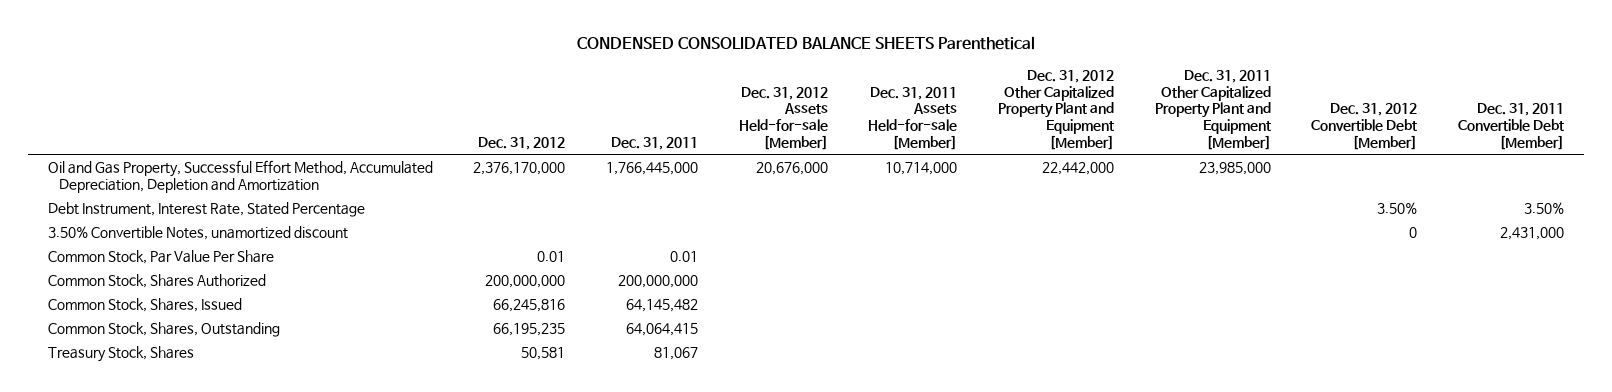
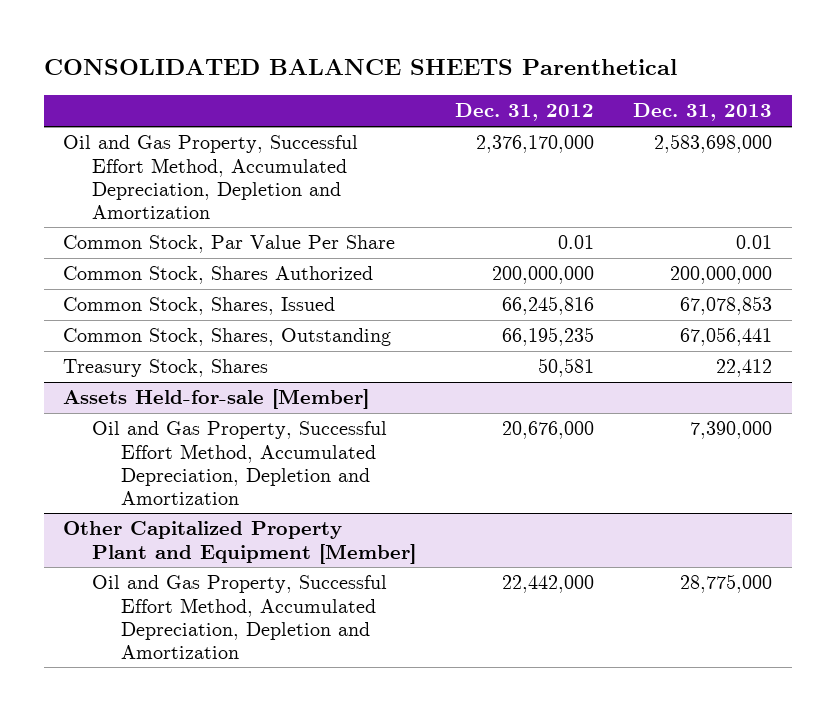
- CONDENSED CONSOLIDATED BALANCE SHEETS Parenthetical
+ CONSOLIDATED BALANCE SHEETS Parenthetical
- | Dec. 31, 2012 | Dec. 31, 2011 | Dec. 31, 2012 Assets Held-for-sale [Member] | Dec. 31, 2011 Assets Held-for-sale [Member] | Dec. 31, 2012 Other Capitalized Property Plant and Equipment [Member] | Dec. 31, 2011 Other Capitalized Property Plant and Equipment [Member] | Dec. 31, 2012 Convertible Debt [Member] | Dec. 31, 2011 Convertible Debt [Member]
+ | Dec. 31, 2012 | Dec. 31, 2013
- Debt Instrument, Interest Rate, Stated Percentage | | | | | | | 3.50% | 3.50%
- 3.50% Convertible Notes, unamortized discount | | | | | | | 0 | 2,431,000
+ Assets Held-for-sale [Member]
+ Oil and Gas Property, Successful Effort Method, Accumulated Depreciation, Depletion and Amortization | 20,676,000 | 7,390,000
+ Other Capitalized Property Plant and Equipment [Member]
+ Oil and Gas Property, Successful Effort Method, Accumulated Depreciation, Depletion and Amortization | 22,442,000 | 28,775,000

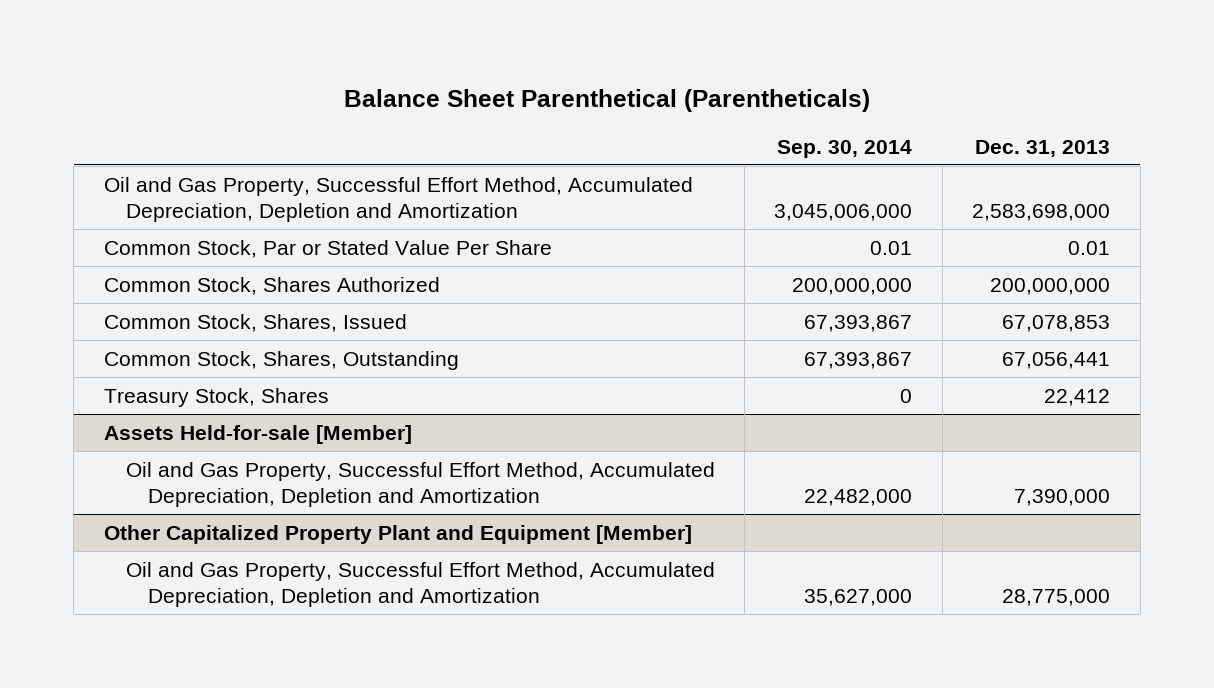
- CONSOLIDATED BALANCE SHEETS Parenthetical
+ Balance Sheet Parenthetical (Parentheticals)
- | Dec. 31, 2012 | Dec. 31, 2013
+ | Sep. 30, 2014 | Dec. 31, 2013
- Common Stock, Par Value Per Share | 0.01 | 0.01
+ Common Stock, Par or Stated Value Per Share | 0.01 | 0.01

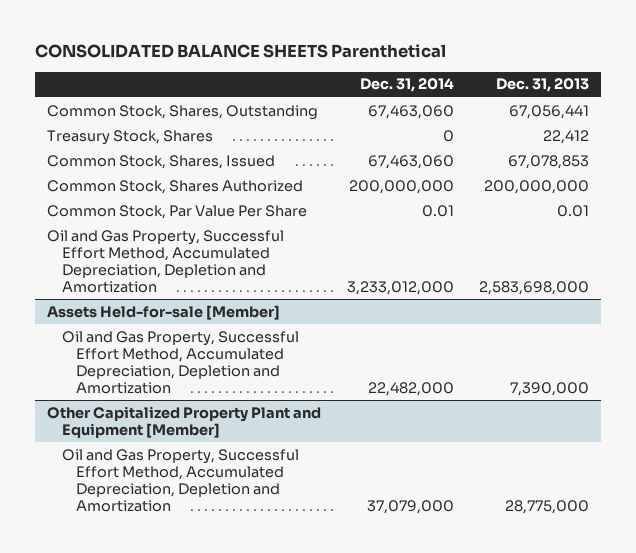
- Balance Sheet Parenthetical (Parentheticals)
+ CONSOLIDATED BALANCE SHEETS Parenthetical
- | Sep. 30, 2014 | Dec. 31, 2013
+ | Dec. 31, 2014 | Dec. 31, 2013
- Common Stock, Par or Stated Value Per Share | 0.01 | 0.01
moved down: Common Stock, Shares, Issued | 67,463,060 | 67,078,853
moved down: Common Stock, Shares Authorized | 200,000,000 | 200,000,000
+ Common Stock, Par Value Per Share | 0.01 | 0.01
moved down: Oil and Gas Property, Successful Effort Method, Accumulated Depreciation, Depletion and Amortization | 3,233,012,000 | 2,583,698,000

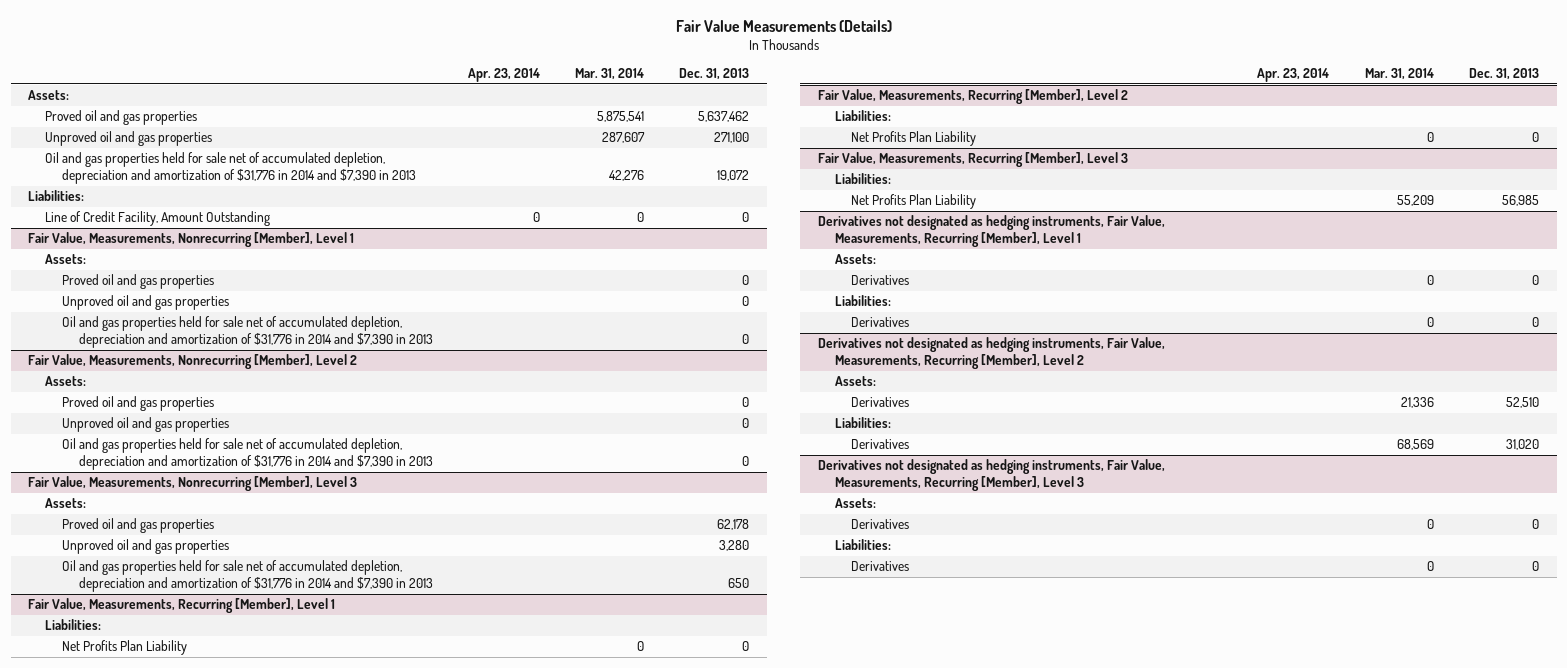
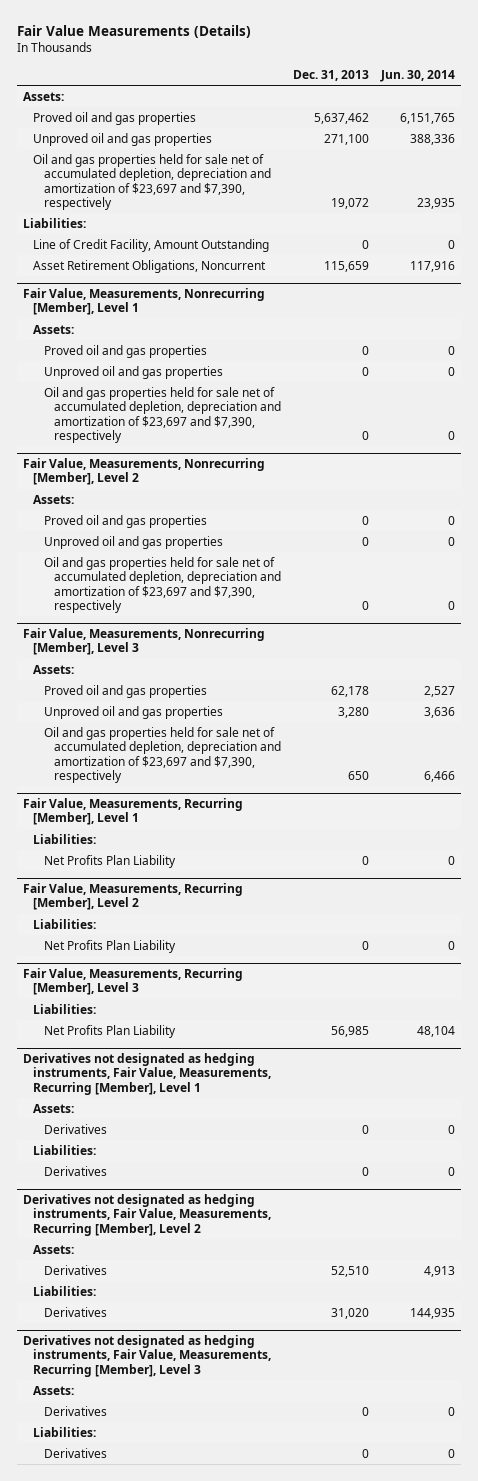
- | Apr. 23, 2014 | Mar. 31, 2014 | Dec. 31, 2013
+ | Dec. 31, 2013 | Jun. 30, 2014
- Oil and gas properties held for sale net of accumulated depletion, depreciation and amortization of $31,776 in 2014 and $7,390 in 2013 | | 42,276 | 19,072
+ Oil and gas properties held for sale net of accumulated depletion, depreciation and amortization of $23,697 and $7,390, respectively | 19,072 | 23,935
+ Asset Retirement Obligations, Noncurrent | 115,659 | 117,916
@ Fair Value, Measurements, Nonrecurring [Member], Level 1
- Oil and gas properties held for sale net of accumulated depletion, depreciation and amortization of $31,776 in 2014 and $7,390 in 2013 | | | 0
+ Oil and gas properties held for sale net of accumulated depletion, depreciation and amortization of $23,697 and $7,390, respectively | 0 | 0
@ Fair Value, Measurements, Nonrecurring [Member], Level 2
- Oil and gas properties held for sale net of accumulated depletion, depreciation and amortization of $31,776 in 2014 and $7,390 in 2013 | | | 0
+ Oil and gas properties held for sale net of accumulated depletion, depreciation and amortization of $23,697 and $7,390, respectively | 0 | 0
@ Fair Value, Measurements, Nonrecurring [Member], Level 3
- Oil and gas properties held for sale net of accumulated depletion, depreciation and amortization of $31,776 in 2014 and $7,390 in 2013 | | | 650
+ Oil and gas properties held for sale net of accumulated depletion, depreciation and amortization of $23,697 and $7,390, respectively | 650 | 6,466

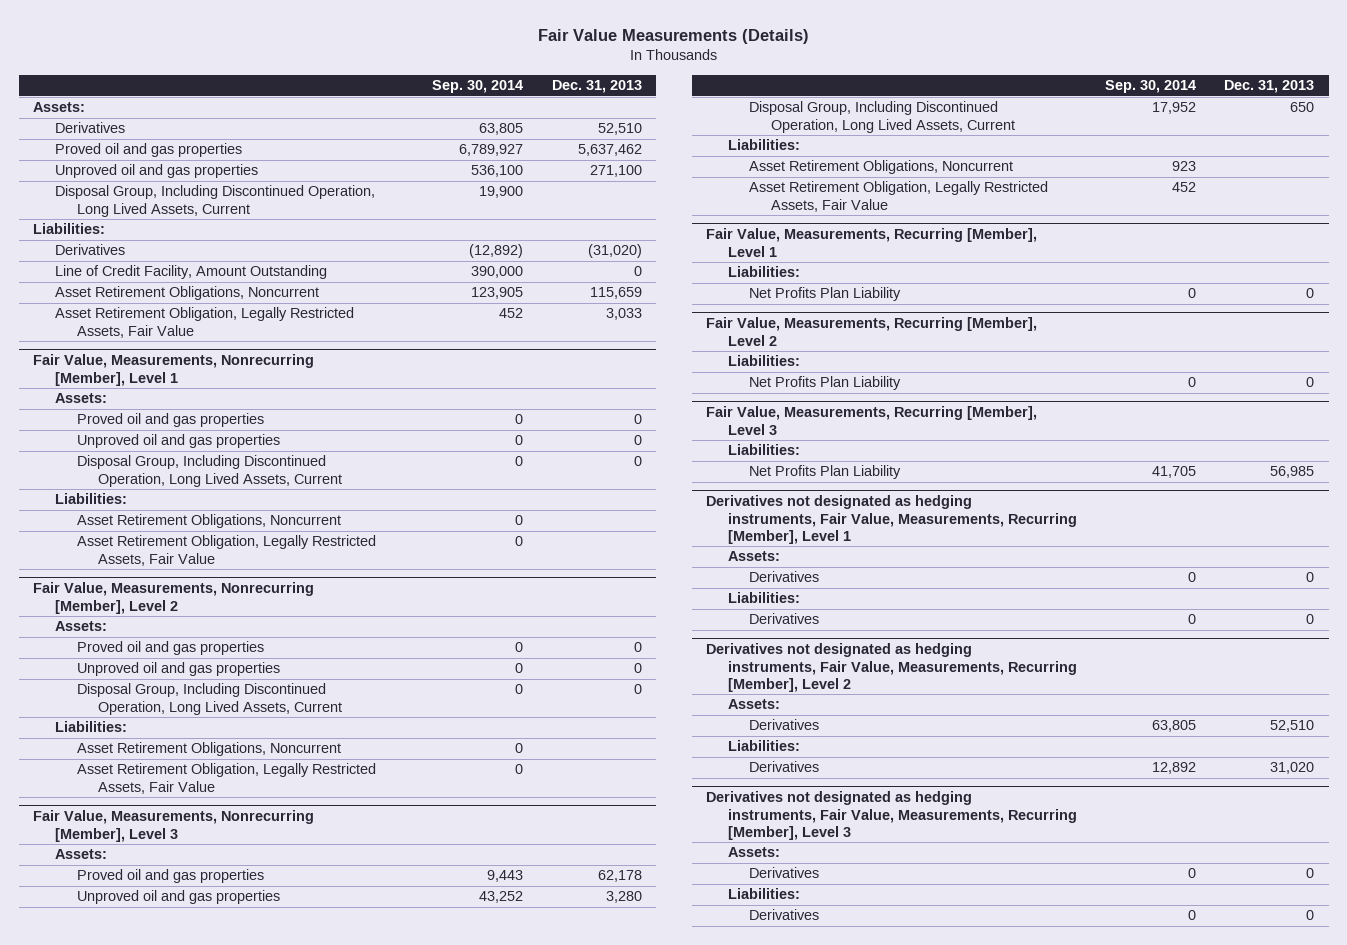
- | Dec. 31, 2013 | Jun. 30, 2014
+ | Sep. 30, 2014 | Dec. 31, 2013
+ Derivatives | 63,805 | 52,510
- Oil and gas properties held for sale net of accumulated depletion, depreciation and amortization of $23,697 and $7,390, respectively | 19,072 | 23,935
+ Disposal Group, Including Discontinued Operation, Long Lived Assets, Current | 19,900 |
+ Derivatives | (12,892) | (31,020)
+ Asset Retirement Obligation, Legally Restricted Assets, Fair Value | 452 | 3,033
@ Fair Value, Measurements, Nonrecurring [Member], Level 1
- Oil and gas properties held for sale net of accumulated depletion, depreciation and amortization of $23,697 and $7,390, respectively | 0 | 0
+ Disposal Group, Including Discontinued Operation, Long Lived Assets, Current | 0 | 0
+ Liabilities:
+ Asset Retirement Obligations, Noncurrent | 0 |
+ Asset Retirement Obligation, Legally Restricted Assets, Fair Value | 0 |
@ Fair Value, Measurements, Nonrecurring [Member], Level 2
- Oil and gas properties held for sale net of accumulated depletion, depreciation and amortization of $23,697 and $7,390, respectively | 0 | 0
+ Disposal Group, Including Discontinued Operation, Long Lived Assets, Current | 0 | 0
+ Liabilities:
+ Asset Retirement Obligations, Noncurrent | 0 |
+ Asset Retirement Obligation, Legally Restricted Assets, Fair Value | 0 |
@ Fair Value, Measurements, Nonrecurring [Member], Level 3
- Oil and gas properties held for sale net of accumulated depletion, depreciation and amortization of $23,697 and $7,390, respectively | 650 | 6,466
+ Disposal Group, Including Discontinued Operation, Long Lived Assets, Current | 17,952 | 650
+ Liabilities:
+ Asset Retirement Obligations, Noncurrent | 923 |
+ Asset Retirement Obligation, Legally Restricted Assets, Fair Value | 452 |

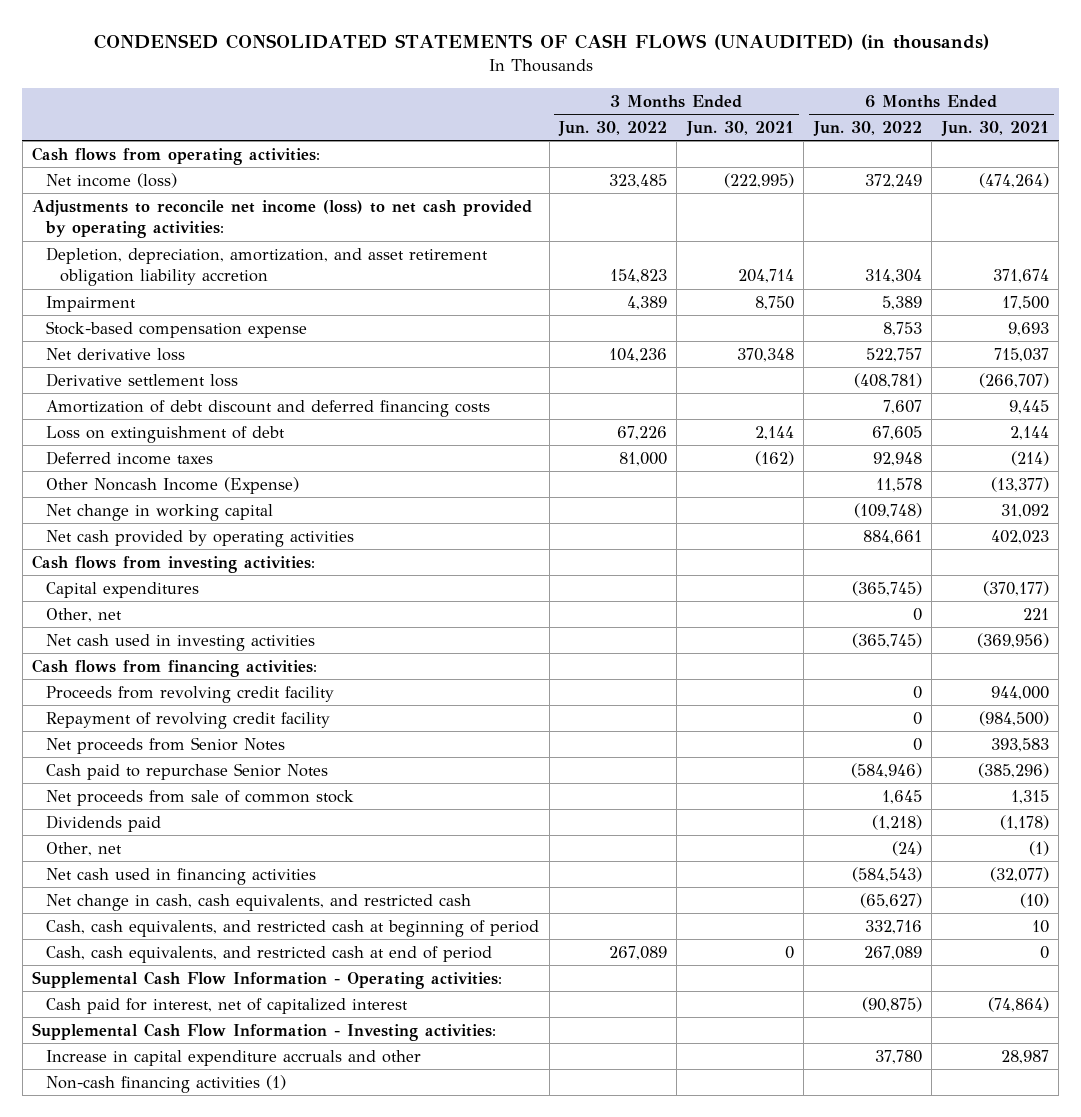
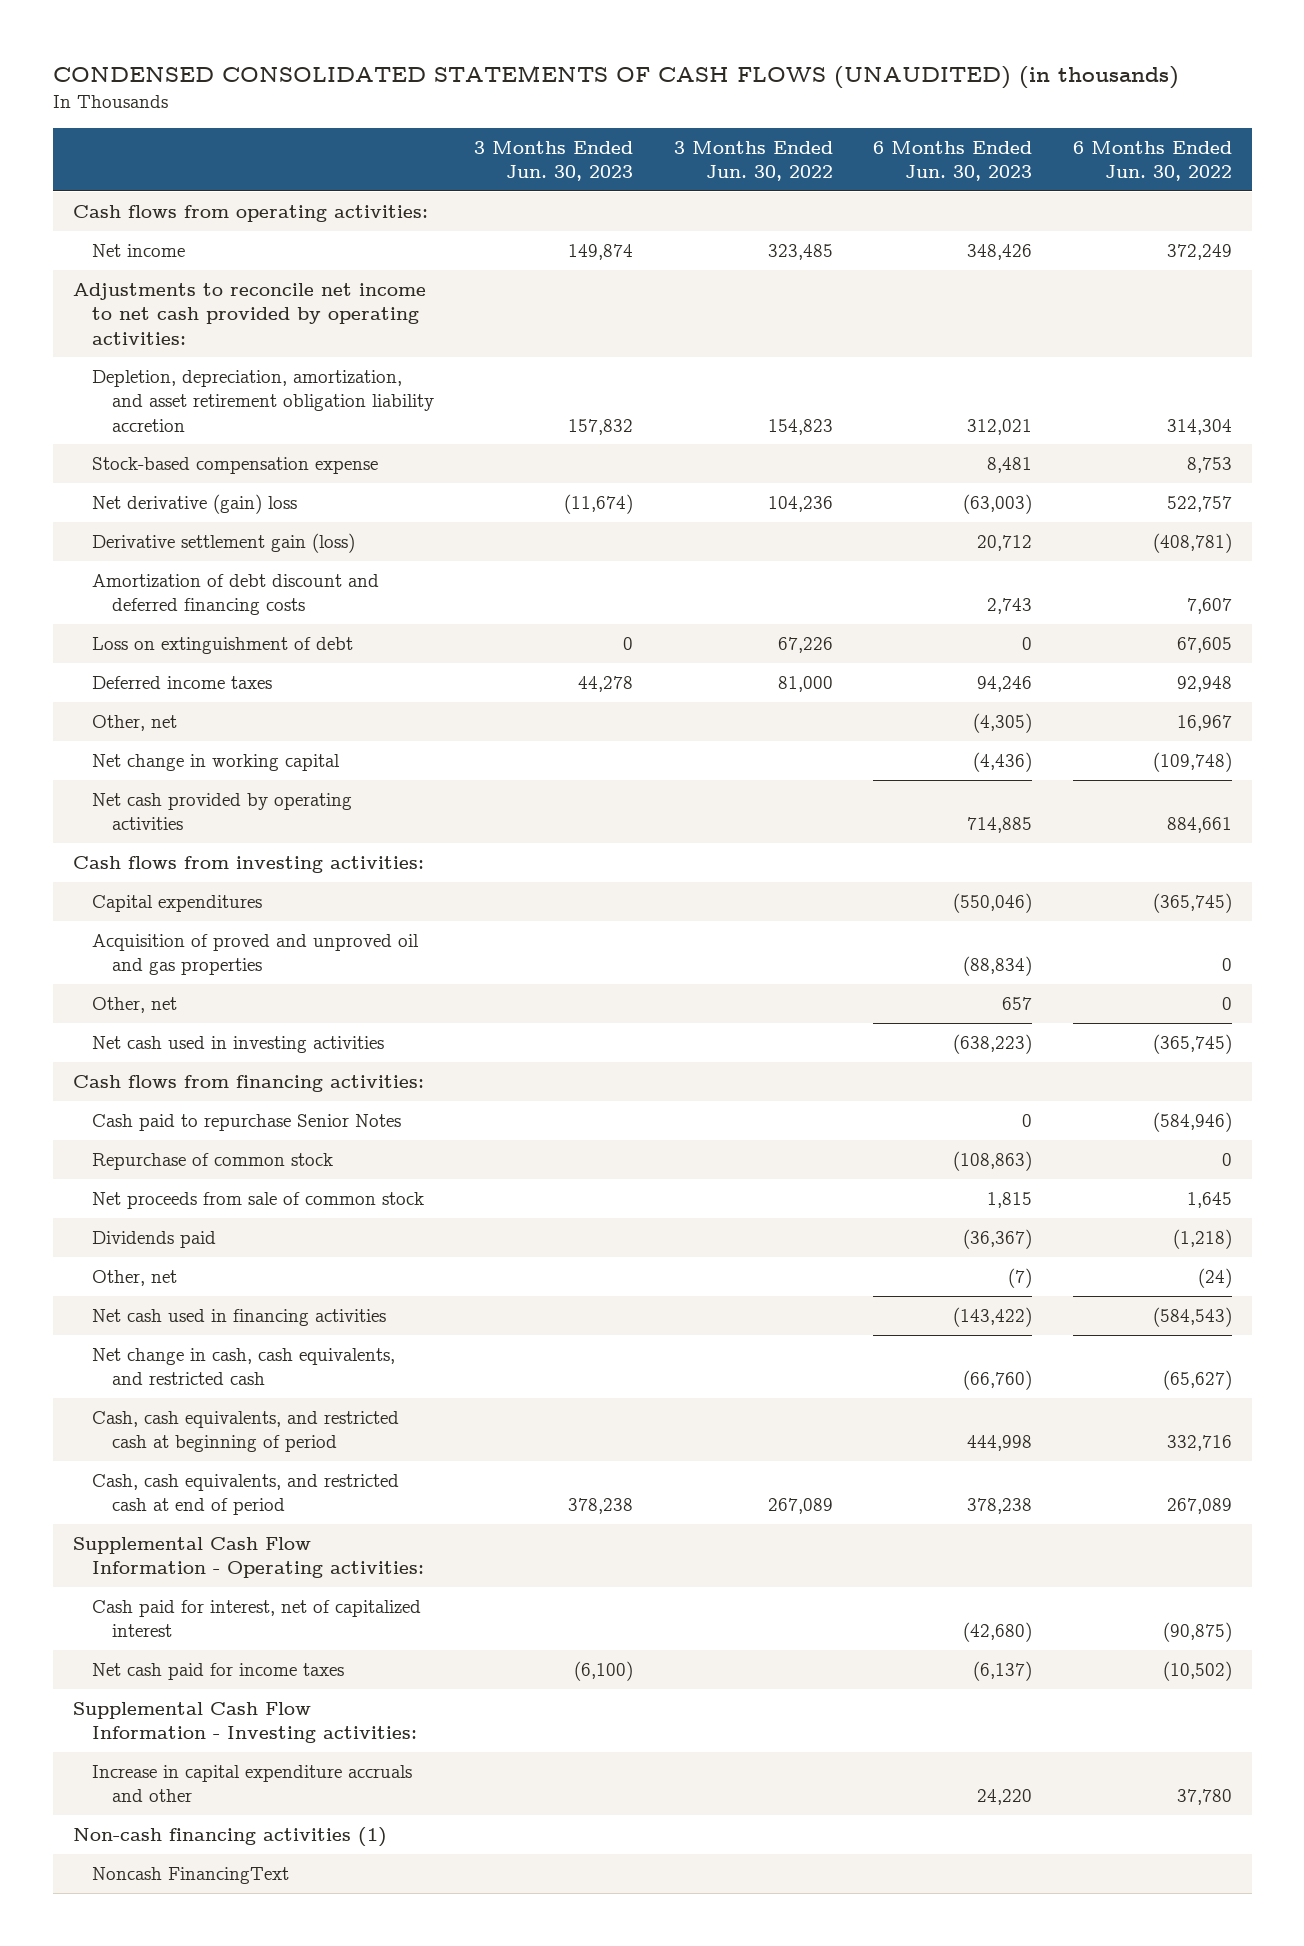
- | 3 Months Ended Jun. 30, 2022 | 3 Months Ended Jun. 30, 2021 | 6 Months Ended Jun. 30, 2022 | 6 Months Ended Jun. 30, 2021
+ | 3 Months Ended Jun. 30, 2023 | 3 Months Ended Jun. 30, 2022 | 6 Months Ended Jun. 30, 2023 | 6 Months Ended Jun. 30, 2022
- Net income (loss) | 323,485 | (222,995) | 372,249 | (474,264)
- Adjustments to reconcile net income (loss) to net cash provided by operating activities:
+ Net income | 149,874 | 323,485 | 348,426 | 372,249
+ Adjustments to reconcile net income to net cash provided by operating activities:
- Impairment | 4,389 | 8,750 | 5,389 | 17,500
- Net derivative loss | 104,236 | 370,348 | 522,757 | 715,037
- Derivative settlement loss | | | (408,781) | (266,707)
+ Net derivative (gain) loss | (11,674) | 104,236 | (63,003) | 522,757
+ Derivative settlement gain (loss) | | | 20,712 | (408,781)
- Other Noncash Income (Expense) | | | 11,578 | (13,377)
+ Other, net | | | (4,305) | 16,967
+ Acquisition of proved and unproved oil and gas properties | | | (88,834) | 0
- Proceeds from revolving credit facility | | | 0 | 944,000
- Repayment of revolving credit facility | | | 0 | (984,500)
- Net proceeds from Senior Notes | | | 0 | 393,583
+ Repurchase of common stock | | | (108,863) | 0
+ Net cash paid for income taxes | (6,100) | | (6,137) | (10,502)
+ Noncash FinancingText

